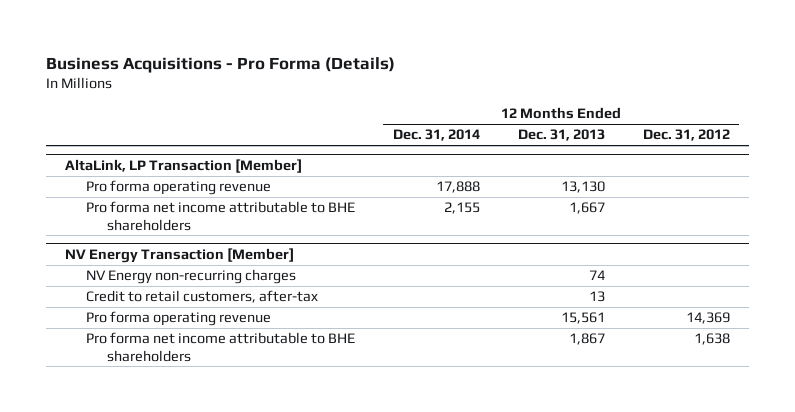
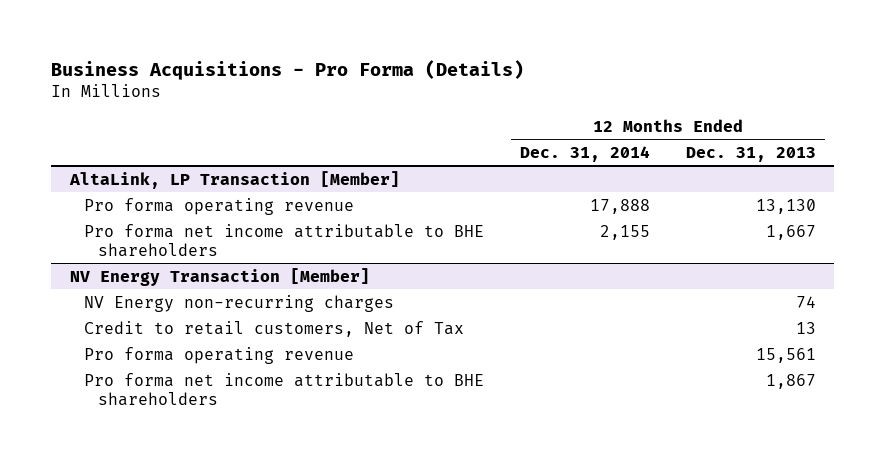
- | 12 Months Ended Dec. 31, 2014 | 12 Months Ended Dec. 31, 2013 | 12 Months Ended Dec. 31, 2012
+ | 12 Months Ended Dec. 31, 2014 | 12 Months Ended Dec. 31, 2013
@ NV Energy Transaction [Member]
- Credit to retail customers, after-tax | | 13 |
+ Credit to retail customers, Net of Tax | | 13

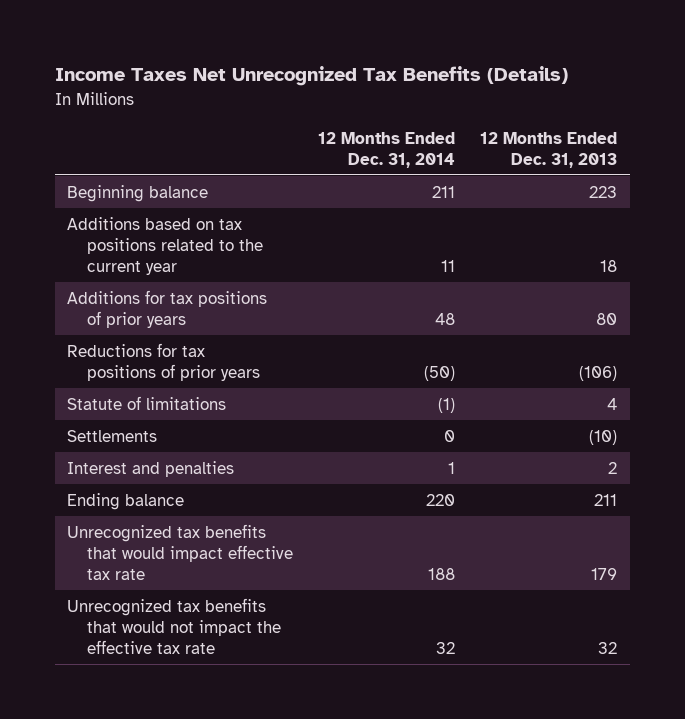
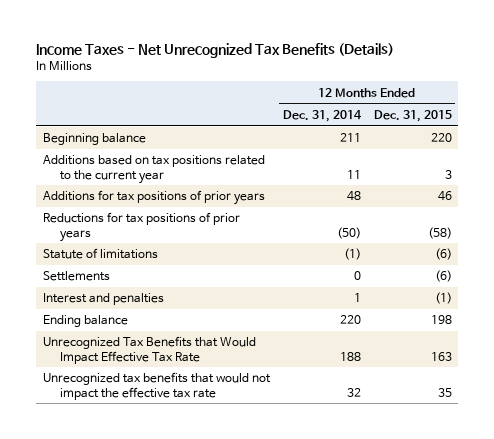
- Income Taxes Net Unrecognized Tax Benefits (Details)
+ Income Taxes - Net Unrecognized Tax Benefits (Details)
- | 12 Months Ended Dec. 31, 2014 | 12 Months Ended Dec. 31, 2013
+ | 12 Months Ended Dec. 31, 2014 | 12 Months Ended Dec. 31, 2015
- Unrecognized tax benefits that would impact effective tax rate | 188 | 179
+ Unrecognized Tax Benefits that Would Impact Effective Tax Rate | 188 | 163

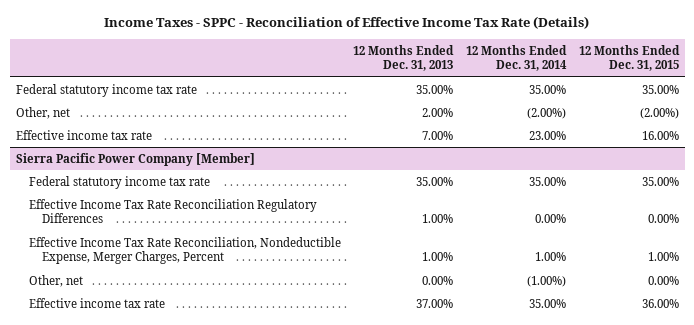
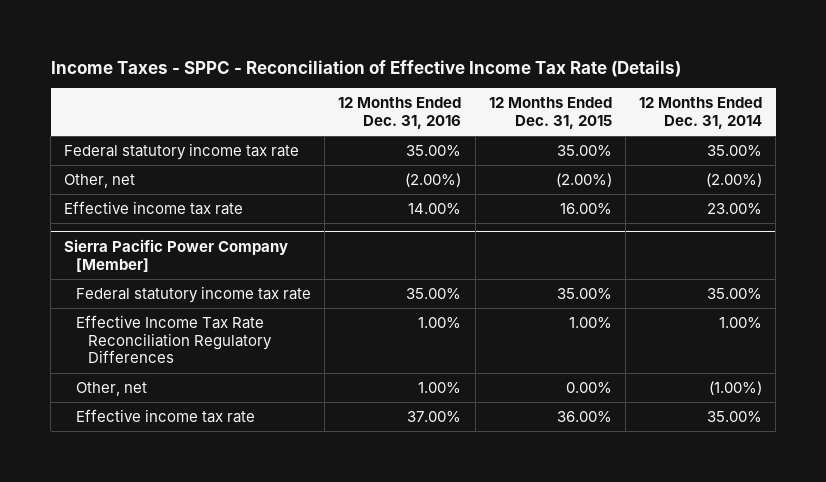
- | 12 Months Ended Dec. 31, 2013 | 12 Months Ended Dec. 31, 2014 | 12 Months Ended Dec. 31, 2015
+ | 12 Months Ended Dec. 31, 2016 | 12 Months Ended Dec. 31, 2015 | 12 Months Ended Dec. 31, 2014
@ Sierra Pacific Power Company [Member]
- Effective Income Tax Rate Reconciliation Regulatory Differences | 1.00% | 0.00% | 0.00%
- Effective Income Tax Rate Reconciliation, Nondeductible Expense, Merger Charges, Percent | 1.00% | 1.00% | 1.00%
+ Effective Income Tax Rate Reconciliation Regulatory Differences | 1.00% | 1.00% | 1.00%

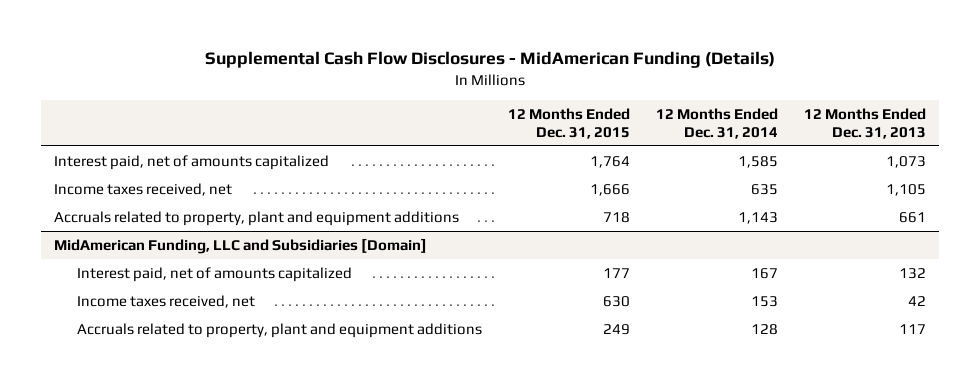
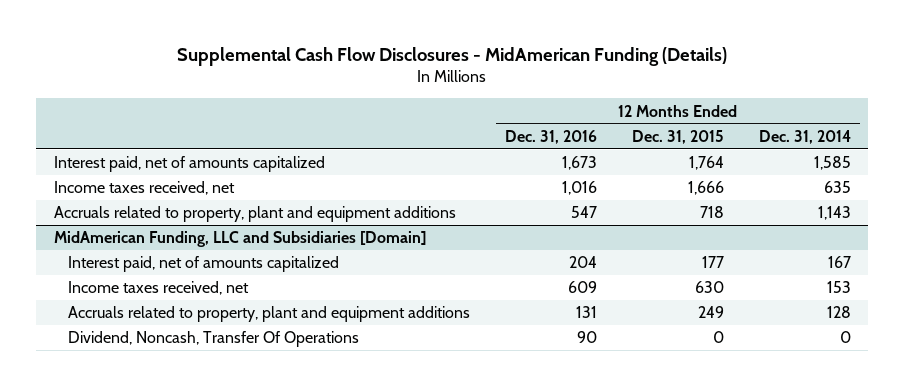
- | 12 Months Ended Dec. 31, 2015 | 12 Months Ended Dec. 31, 2014 | 12 Months Ended Dec. 31, 2013
+ | 12 Months Ended Dec. 31, 2016 | 12 Months Ended Dec. 31, 2015 | 12 Months Ended Dec. 31, 2014
@ MidAmerican Funding, LLC and Subsidiaries [Domain]
+ Dividend, Noncash, Transfer Of Operations | 90 | 0 | 0

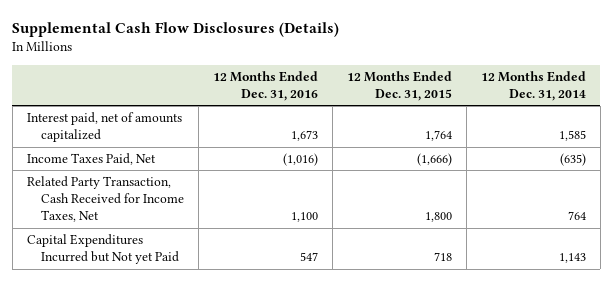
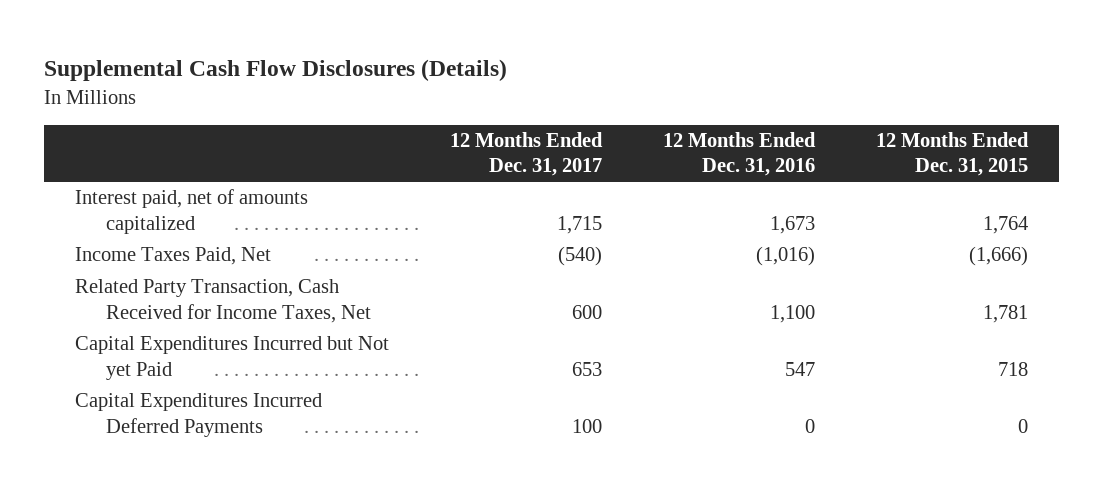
- | 12 Months Ended Dec. 31, 2016 | 12 Months Ended Dec. 31, 2015 | 12 Months Ended Dec. 31, 2014
+ | 12 Months Ended Dec. 31, 2017 | 12 Months Ended Dec. 31, 2016 | 12 Months Ended Dec. 31, 2015
- Related Party Transaction, Cash Received for Income Taxes, Net | 1,100 | 1,800 | 764
+ Related Party Transaction, Cash Received for Income Taxes, Net | 600 | 1,100 | 1,781
+ Capital Expenditures Incurred Deferred Payments | 100 | 0 | 0

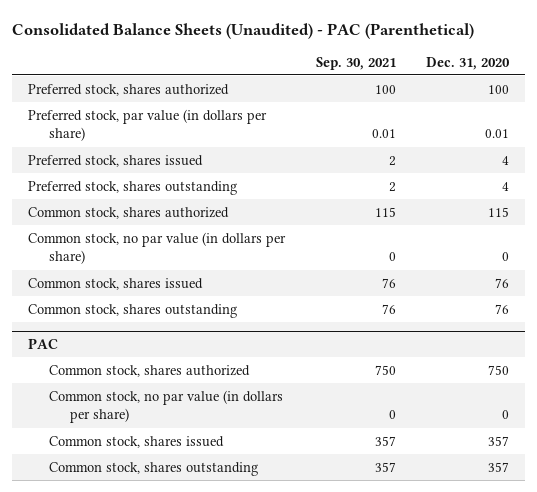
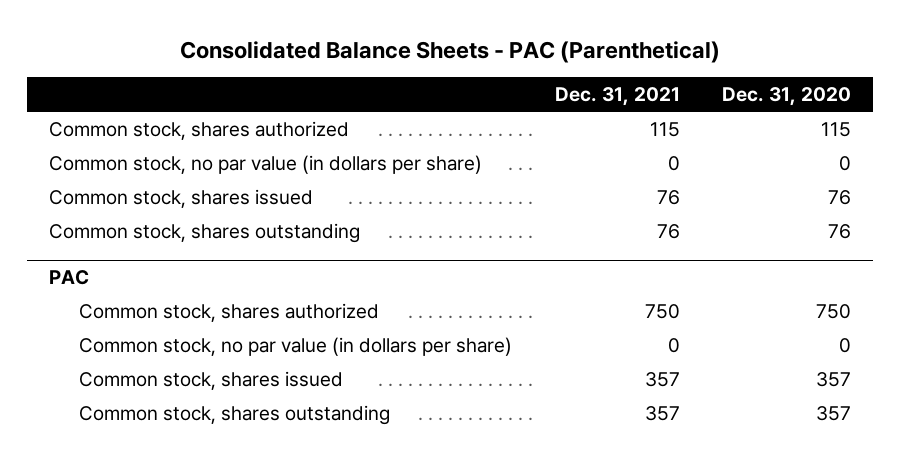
- Consolidated Balance Sheets (Unaudited) - PAC (Parenthetical)
+ Consolidated Balance Sheets - PAC (Parenthetical)
- | Sep. 30, 2021 | Dec. 31, 2020
+ | Dec. 31, 2021 | Dec. 31, 2020
- Preferred stock, shares authorized | 100 | 100
- Preferred stock, par value (in dollars per share) | 0.01 | 0.01
- Preferred stock, shares issued | 2 | 4
- Preferred stock, shares outstanding | 2 | 4

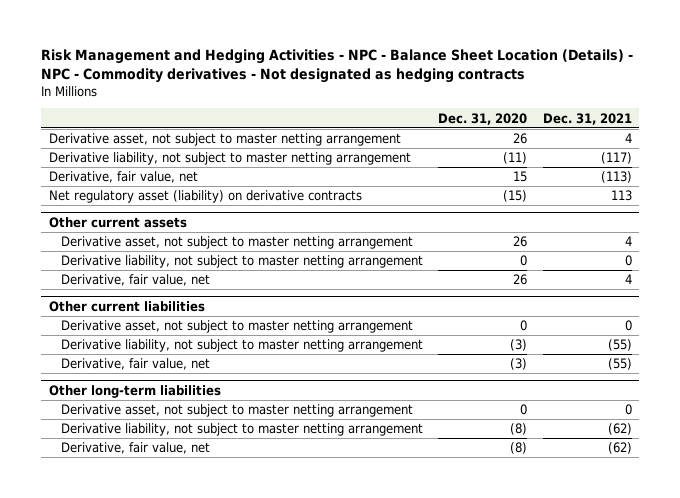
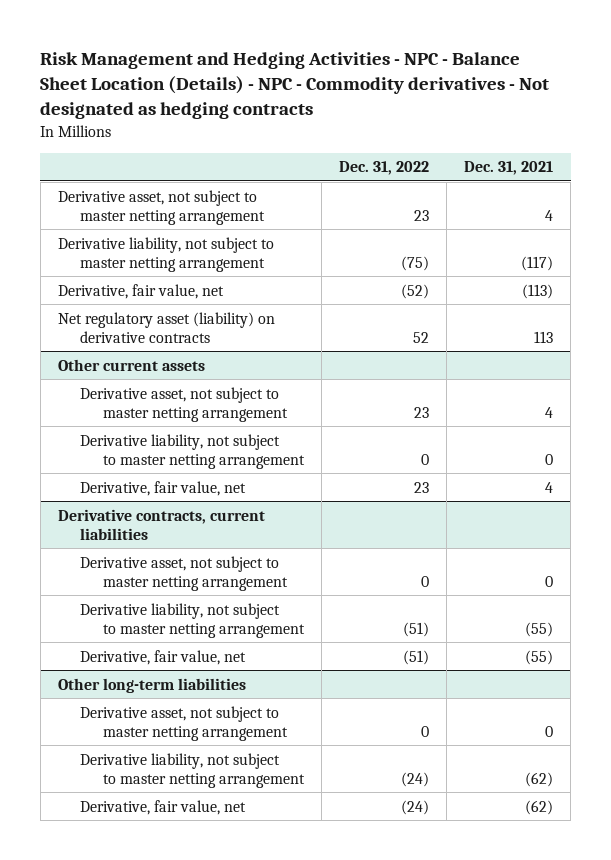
- | Dec. 31, 2020 | Dec. 31, 2021
+ | Dec. 31, 2022 | Dec. 31, 2021
- Other current liabilities
+ Derivative contracts, current liabilities

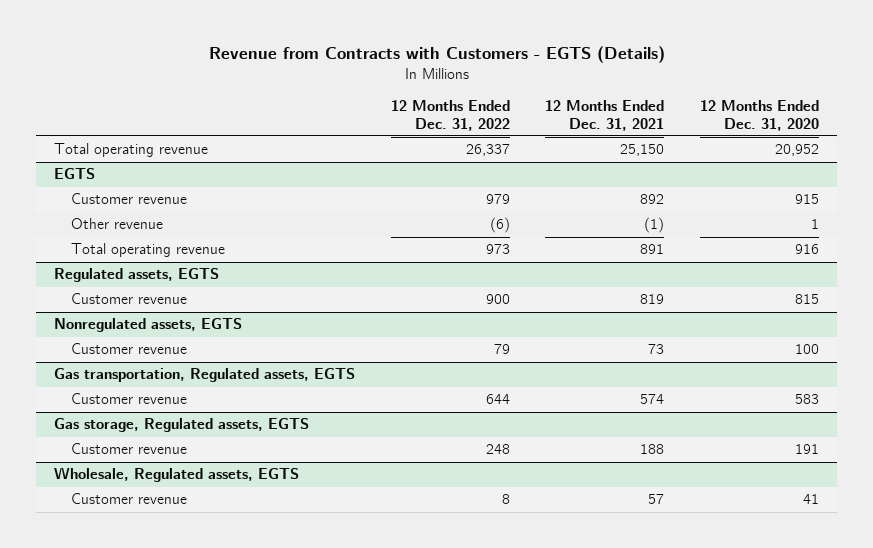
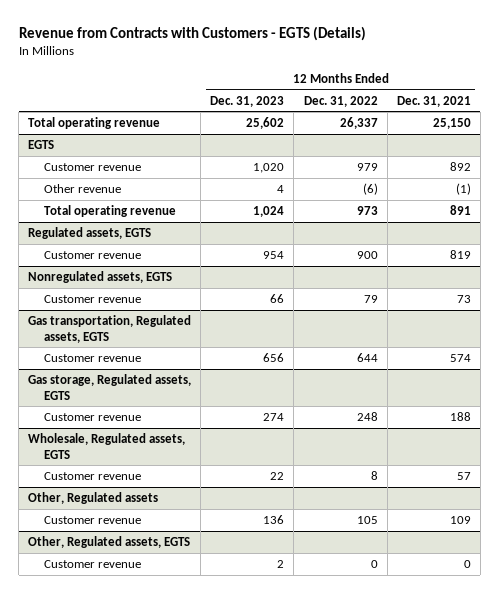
- | 12 Months Ended Dec. 31, 2022 | 12 Months Ended Dec. 31, 2021 | 12 Months Ended Dec. 31, 2020
+ | 12 Months Ended Dec. 31, 2023 | 12 Months Ended Dec. 31, 2022 | 12 Months Ended Dec. 31, 2021
+ Other, Regulated assets
+ Customer revenue | 136 | 105 | 109
+ Other, Regulated assets, EGTS
+ Customer revenue | 2 | 0 | 0

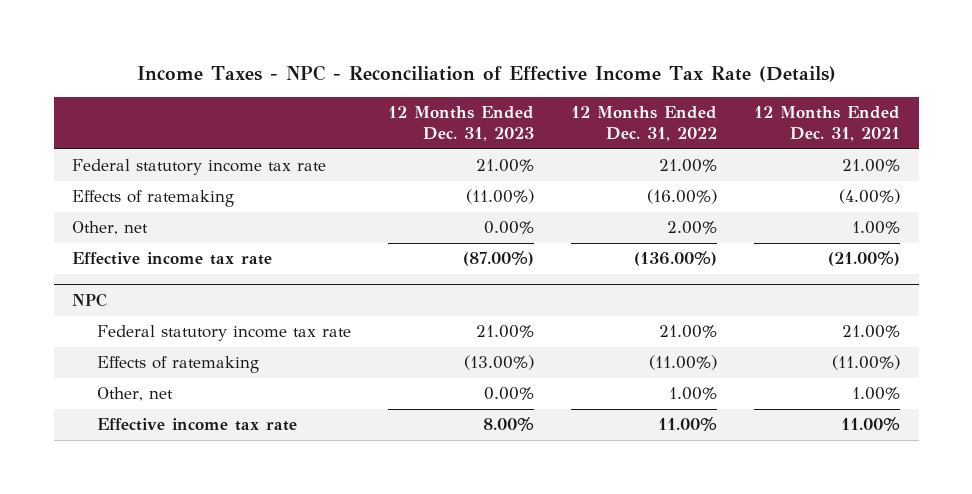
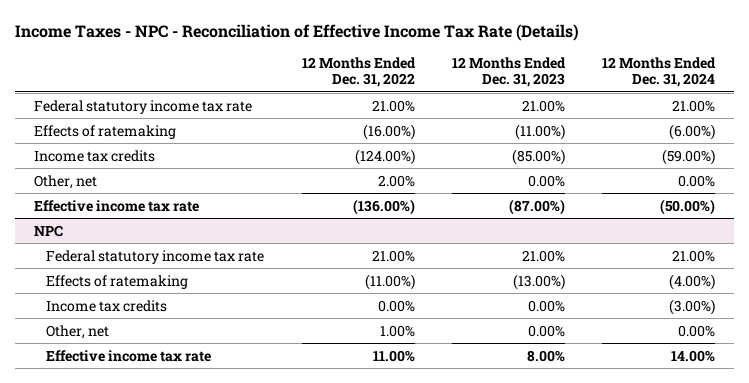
- | 12 Months Ended Dec. 31, 2023 | 12 Months Ended Dec. 31, 2022 | 12 Months Ended Dec. 31, 2021
+ | 12 Months Ended Dec. 31, 2022 | 12 Months Ended Dec. 31, 2023 | 12 Months Ended Dec. 31, 2024
+ Income tax credits | (124.00%) | (85.00%) | (59.00%)
@ NPC
+ Income tax credits | 0.00% | 0.00% | (3.00%)

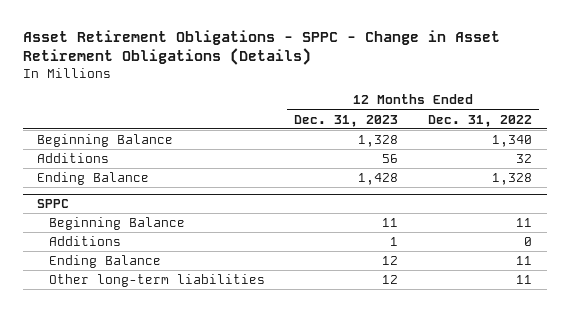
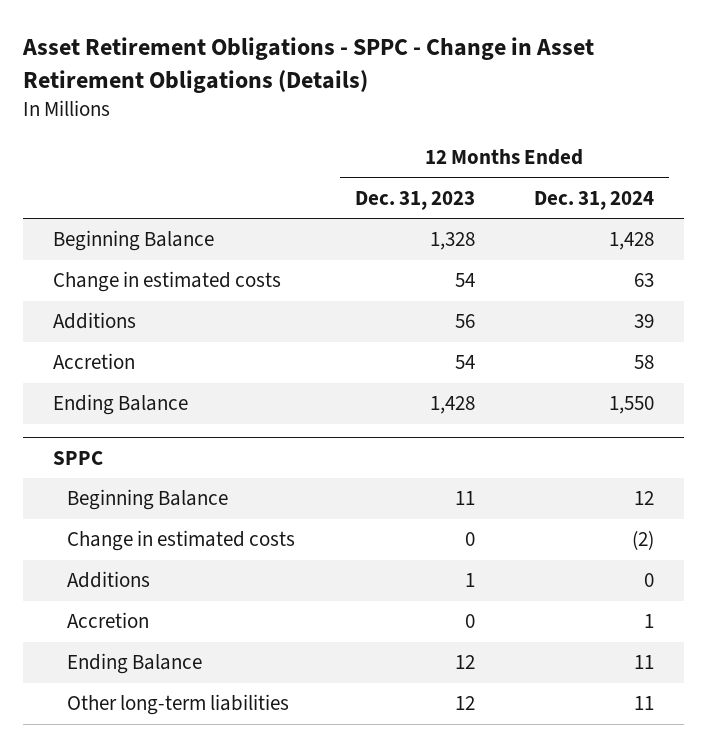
- | 12 Months Ended Dec. 31, 2023 | 12 Months Ended Dec. 31, 2022
+ | 12 Months Ended Dec. 31, 2023 | 12 Months Ended Dec. 31, 2024
+ Change in estimated costs | 54 | 63
+ Accretion | 54 | 58
@ SPPC
+ Change in estimated costs | 0 | (2)
+ Accretion | 0 | 1

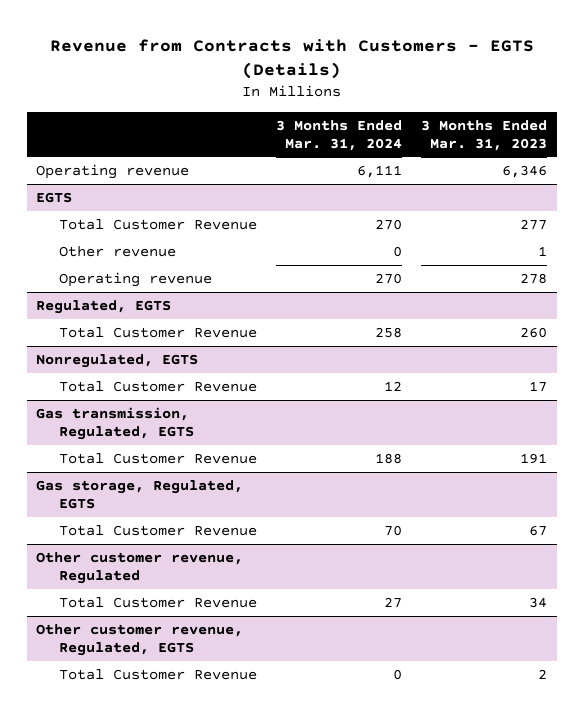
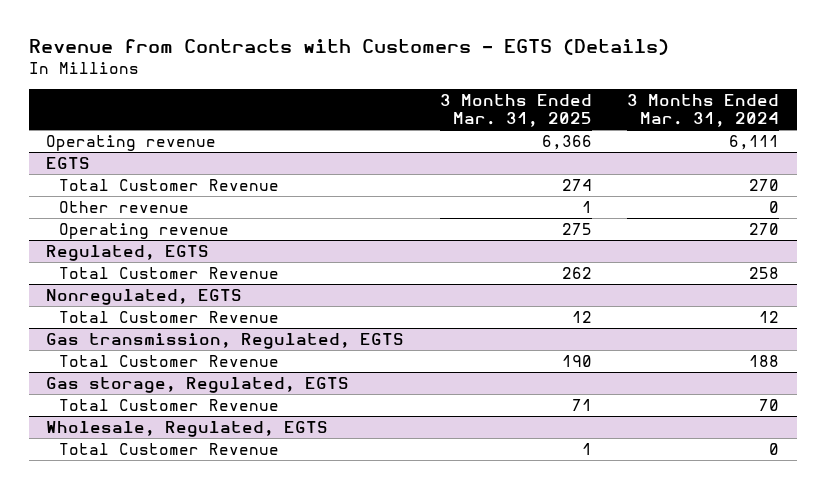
- | 3 Months Ended Mar. 31, 2024 | 3 Months Ended Mar. 31, 2023
+ | 3 Months Ended Mar. 31, 2025 | 3 Months Ended Mar. 31, 2024
- Other customer revenue, Regulated
- Total Customer Revenue | 27 | 34
- Other customer revenue, Regulated, EGTS
+ Wholesale, Regulated, EGTS

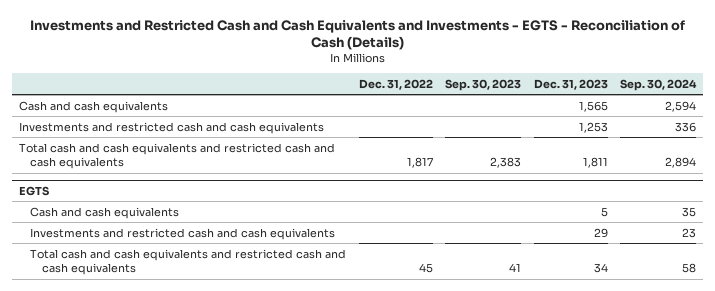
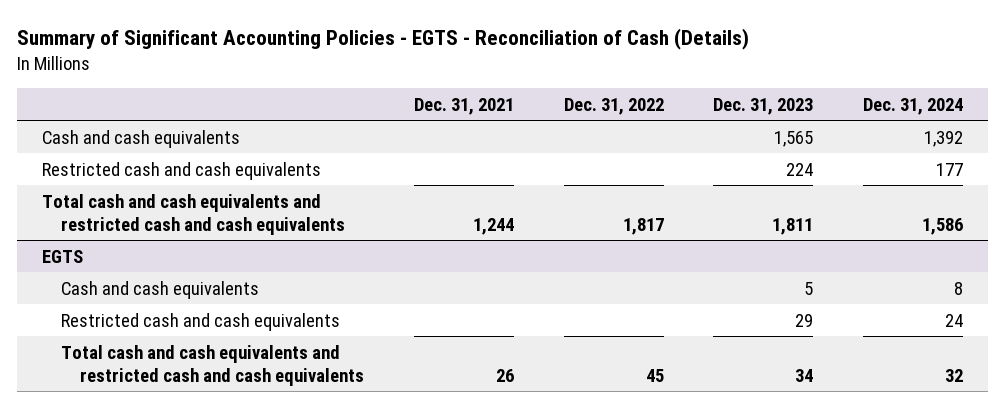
- Investments and Restricted Cash and Cash Equivalents and Investments - EGTS - Reconciliation of Cash (Details)
+ Summary of Significant Accounting Policies - EGTS - Reconciliation of Cash (Details)
- | Dec. 31, 2022 | Sep. 30, 2023 | Dec. 31, 2023 | Sep. 30, 2024
+ | Dec. 31, 2021 | Dec. 31, 2022 | Dec. 31, 2023 | Dec. 31, 2024
- Investments and restricted cash and cash equivalents | | | 1,253 | 336
+ Restricted cash and cash equivalents | | | 224 | 177
@ EGTS
- Investments and restricted cash and cash equivalents | | | 29 | 23
+ Restricted cash and cash equivalents | | | 29 | 24

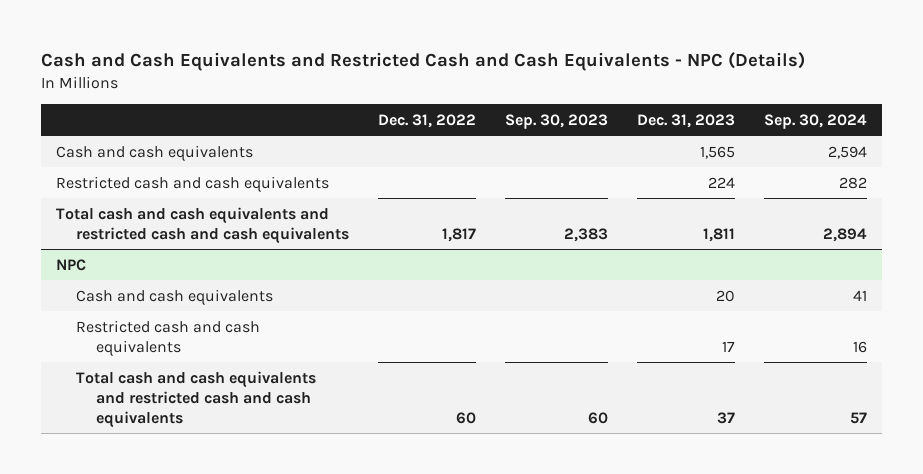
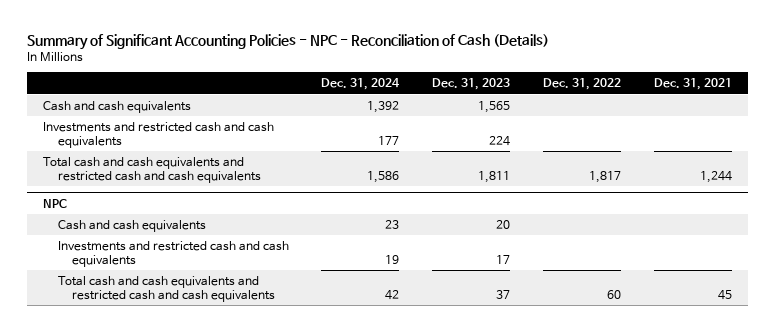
- Cash and Cash Equivalents and Restricted Cash and Cash Equivalents - NPC (Details)
+ Summary of Significant Accounting Policies - NPC - Reconciliation of Cash (Details)
- | Dec. 31, 2022 | Sep. 30, 2023 | Dec. 31, 2023 | Sep. 30, 2024
+ | Dec. 31, 2024 | Dec. 31, 2023 | Dec. 31, 2022 | Dec. 31, 2021
- Restricted cash and cash equivalents | | | 224 | 282
+ Investments and restricted cash and cash equivalents | 177 | 224 | |
@ NPC
- Restricted cash and cash equivalents | | | 17 | 16
+ Investments and restricted cash and cash equivalents | 19 | 17 | |

